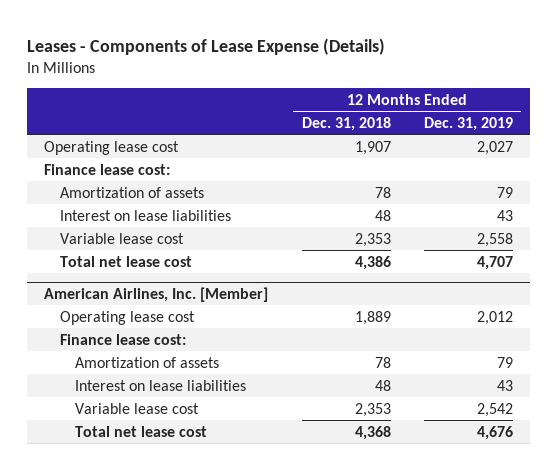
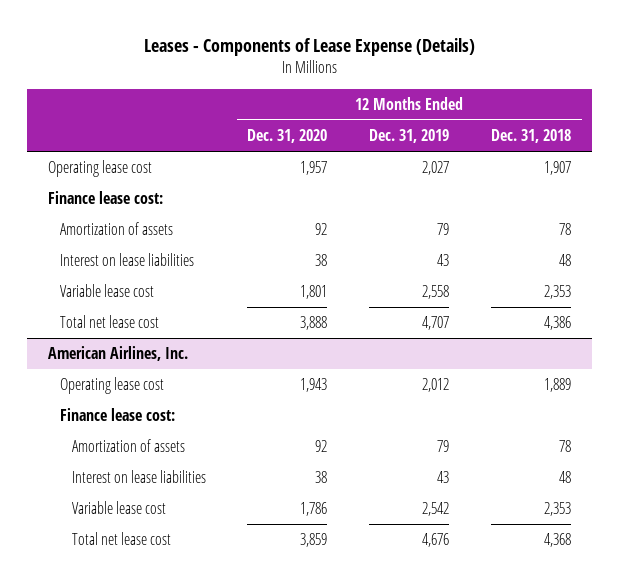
- | 12 Months Ended Dec. 31, 2018 | 12 Months Ended Dec. 31, 2019
+ | 12 Months Ended Dec. 31, 2020 | 12 Months Ended Dec. 31, 2019 | 12 Months Ended Dec. 31, 2018
- American Airlines, Inc. [Member]
+ American Airlines, Inc.

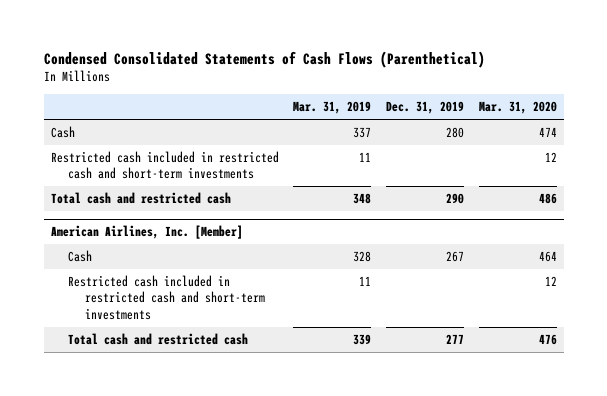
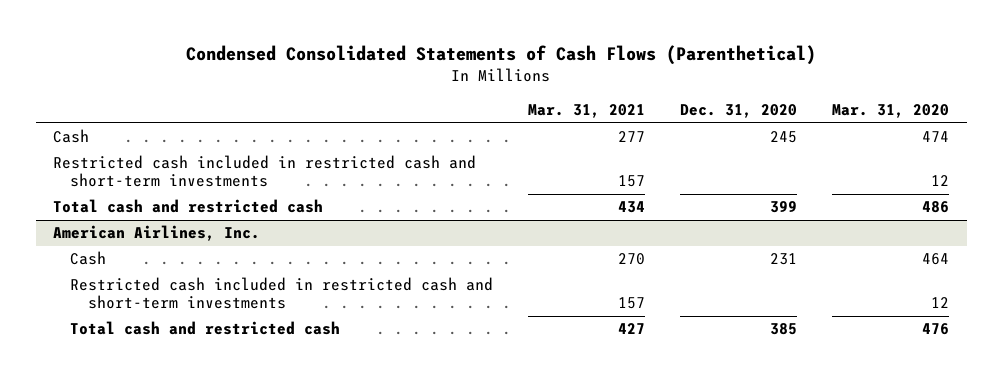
- | Mar. 31, 2019 | Dec. 31, 2019 | Mar. 31, 2020
+ | Mar. 31, 2021 | Dec. 31, 2020 | Mar. 31, 2020
- American Airlines, Inc. [Member]
+ American Airlines, Inc.

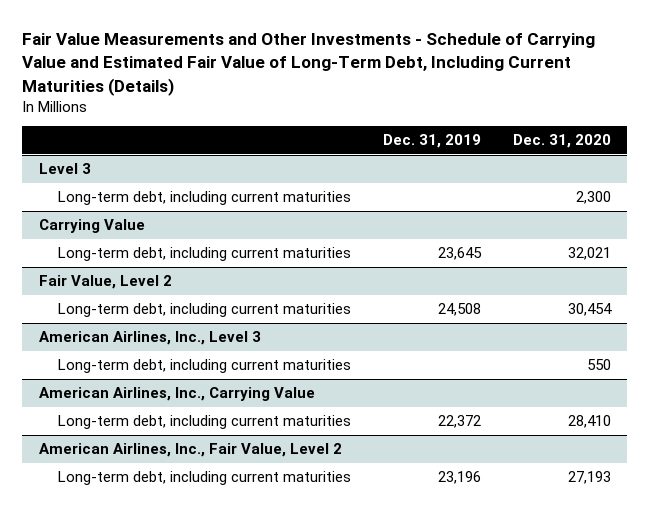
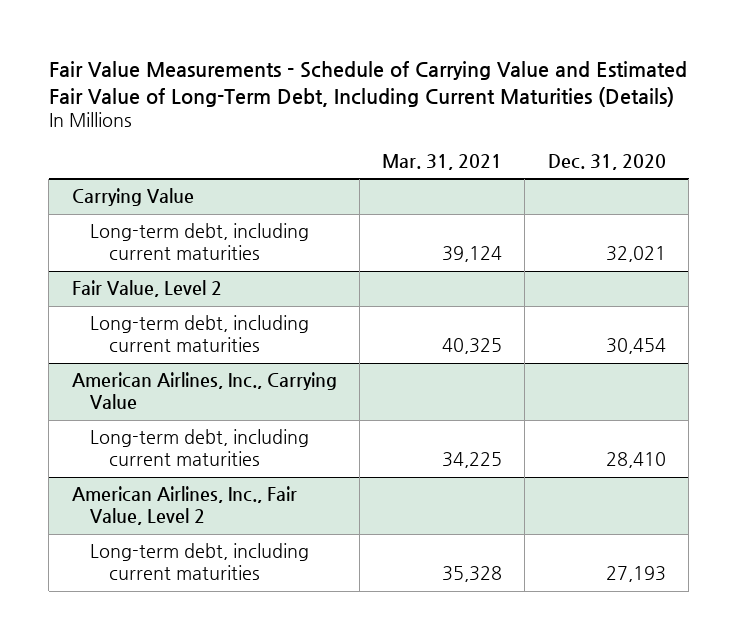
- Fair Value Measurements and Other Investments - Schedule of Carrying Value and Estimated Fair Value of Long-Term Debt, Including Current Maturities (Details)
+ Fair Value Measurements - Schedule of Carrying Value and Estimated Fair Value of Long-Term Debt, Including Current Maturities (Details)
- | Dec. 31, 2019 | Dec. 31, 2020
+ | Mar. 31, 2021 | Dec. 31, 2020
- Level 3
- Long-term debt, including current maturities | | 2,300
- American Airlines, Inc., Level 3
- Long-term debt, including current maturities | | 550

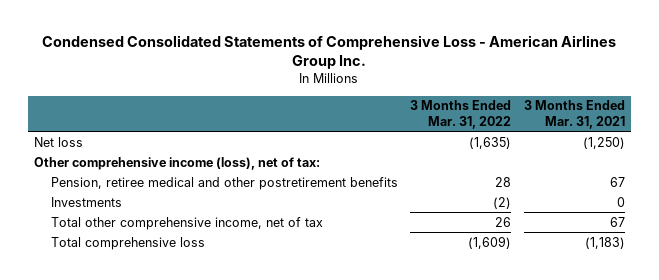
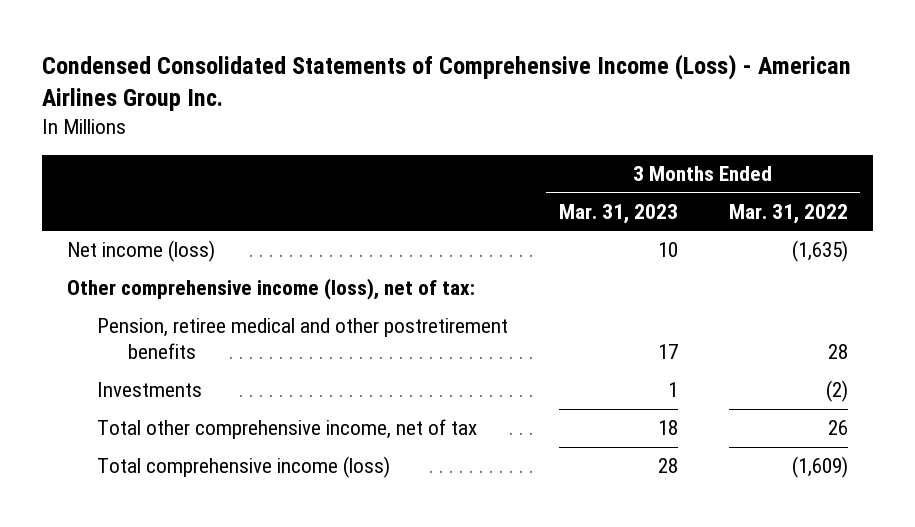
- Condensed Consolidated Statements of Comprehensive Loss - American Airlines Group Inc.
+ Condensed Consolidated Statements of Comprehensive Income (Loss) - American Airlines Group Inc.
- | 3 Months Ended Mar. 31, 2022 | 3 Months Ended Mar. 31, 2021
+ | 3 Months Ended Mar. 31, 2023 | 3 Months Ended Mar. 31, 2022
- Net loss | (1,635) | (1,250)
+ Net income (loss) | 10 | (1,635)
- Total comprehensive loss | (1,609) | (1,183)
+ Total comprehensive income (loss) | 28 | (1,609)

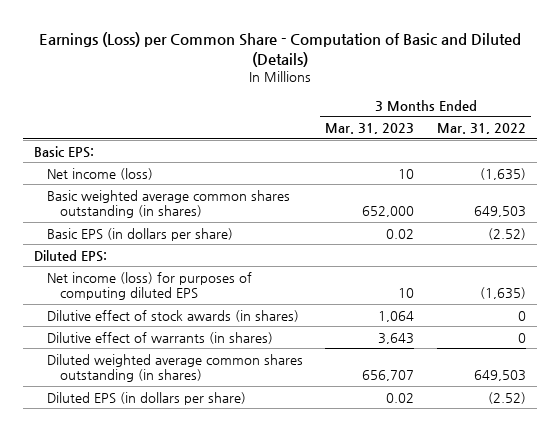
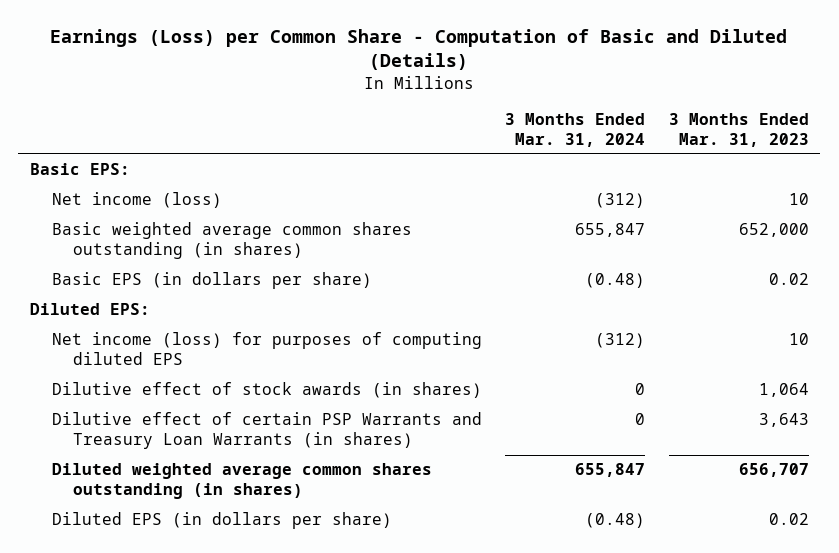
- | 3 Months Ended Mar. 31, 2023 | 3 Months Ended Mar. 31, 2022
+ | 3 Months Ended Mar. 31, 2024 | 3 Months Ended Mar. 31, 2023
- Dilutive effect of warrants (in shares) | 3,643 | 0
+ Dilutive effect of certain PSP Warrants and Treasury Loan Warrants (in shares) | 0 | 3,643

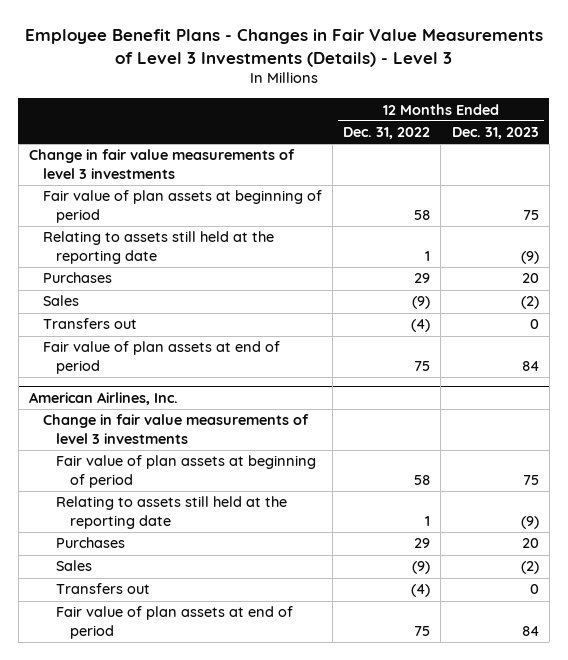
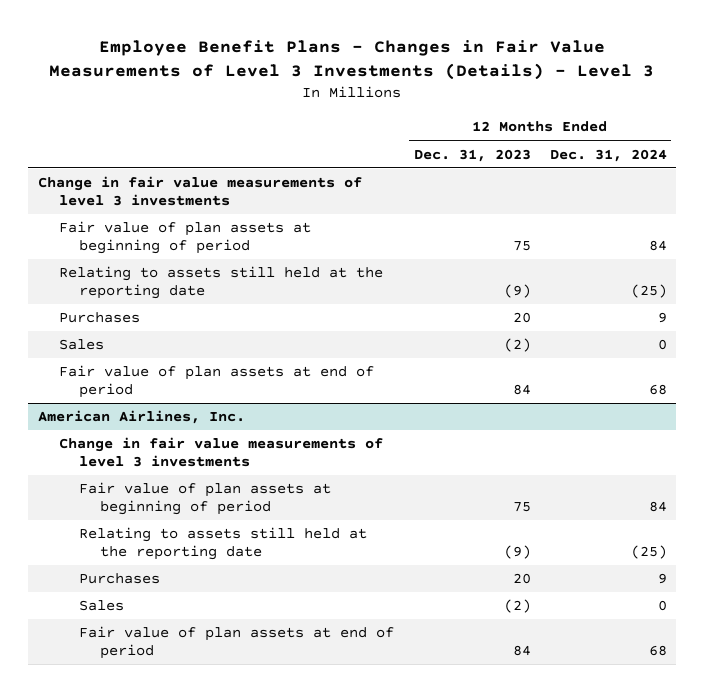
- | 12 Months Ended Dec. 31, 2022 | 12 Months Ended Dec. 31, 2023
+ | 12 Months Ended Dec. 31, 2023 | 12 Months Ended Dec. 31, 2024
- Transfers out | (4) | 0
@ American Airlines, Inc.
- Transfers out | (4) | 0

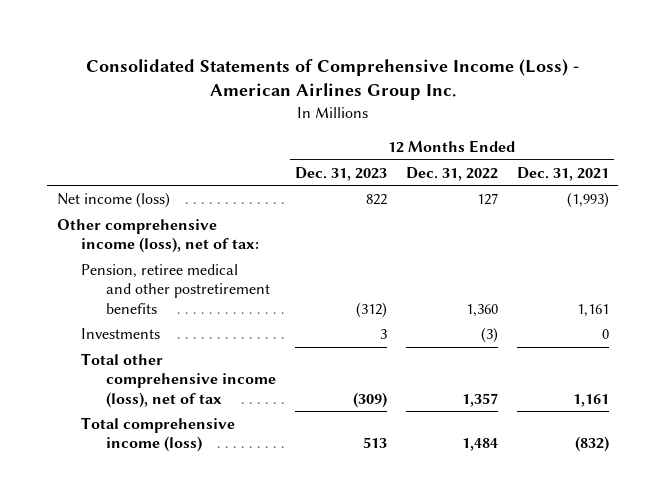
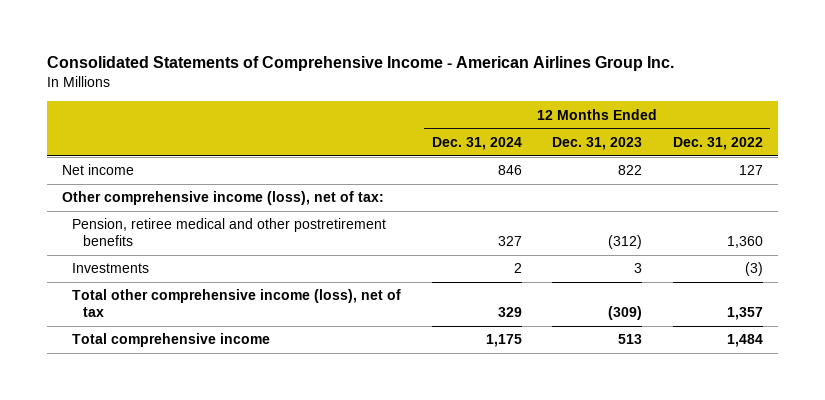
- Consolidated Statements of Comprehensive Income (Loss) - American Airlines Group Inc.
+ Consolidated Statements of Comprehensive Income - American Airlines Group Inc.
- | 12 Months Ended Dec. 31, 2023 | 12 Months Ended Dec. 31, 2022 | 12 Months Ended Dec. 31, 2021
+ | 12 Months Ended Dec. 31, 2024 | 12 Months Ended Dec. 31, 2023 | 12 Months Ended Dec. 31, 2022
- Net income (loss) | 822 | 127 | (1,993)
+ Net income | 846 | 822 | 127
- Total comprehensive income (loss) | 513 | 1,484 | (832)
+ Total comprehensive income | 1,175 | 513 | 1,484

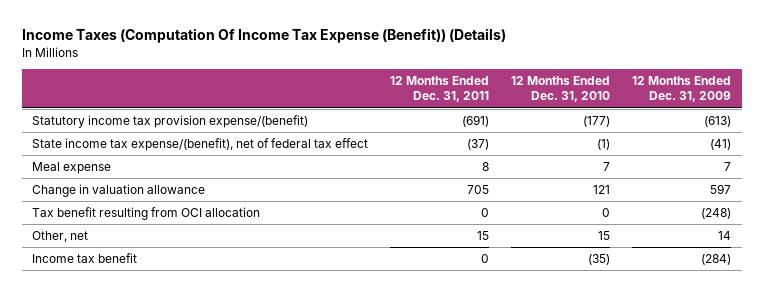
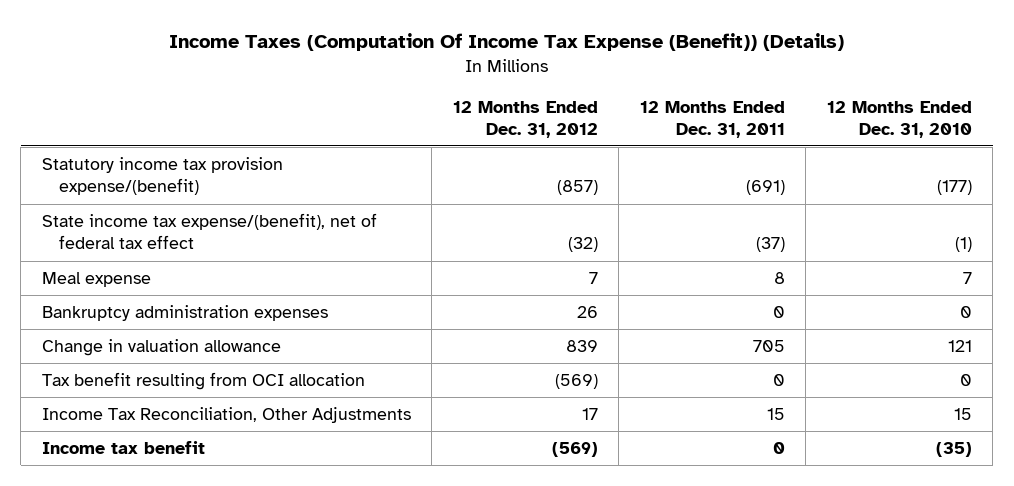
- | 12 Months Ended Dec. 31, 2011 | 12 Months Ended Dec. 31, 2010 | 12 Months Ended Dec. 31, 2009
+ | 12 Months Ended Dec. 31, 2012 | 12 Months Ended Dec. 31, 2011 | 12 Months Ended Dec. 31, 2010
+ Bankruptcy administration expenses | 26 | 0 | 0
- Other, net | 15 | 15 | 14
+ Income Tax Reconciliation, Other Adjustments | 17 | 15 | 15

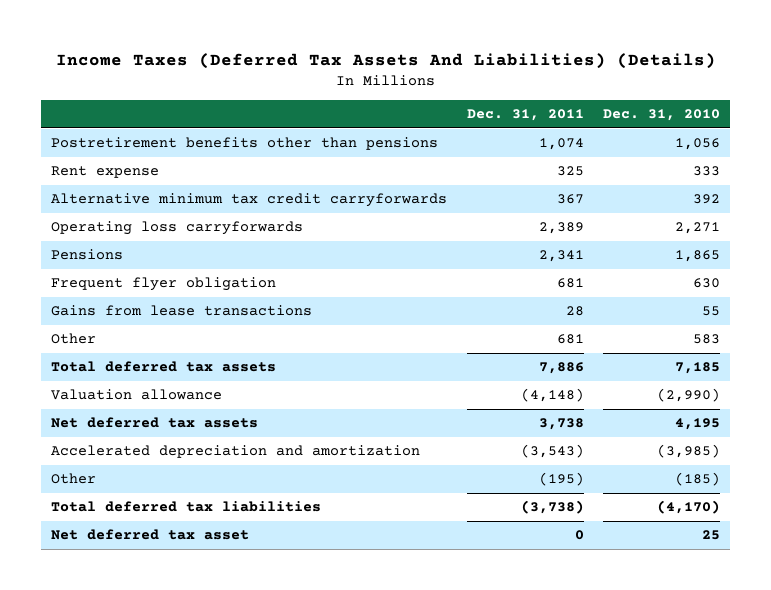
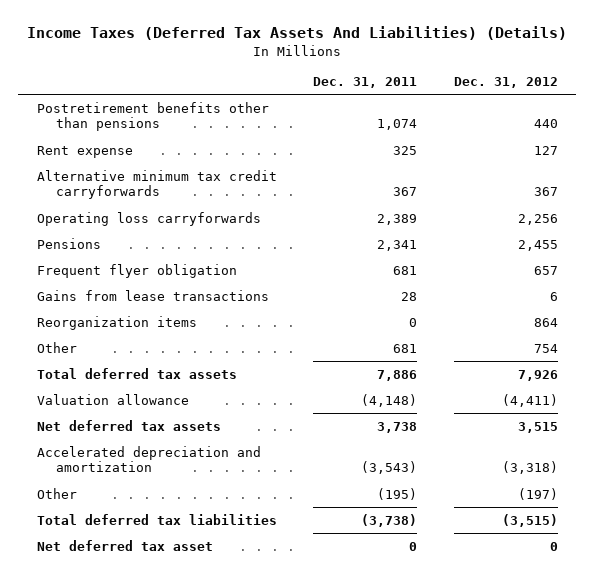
- | Dec. 31, 2011 | Dec. 31, 2010
+ | Dec. 31, 2011 | Dec. 31, 2012
+ Reorganization items | 0 | 864

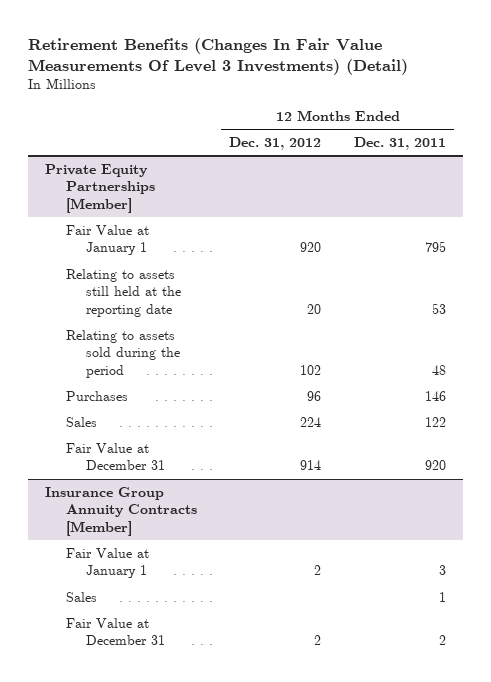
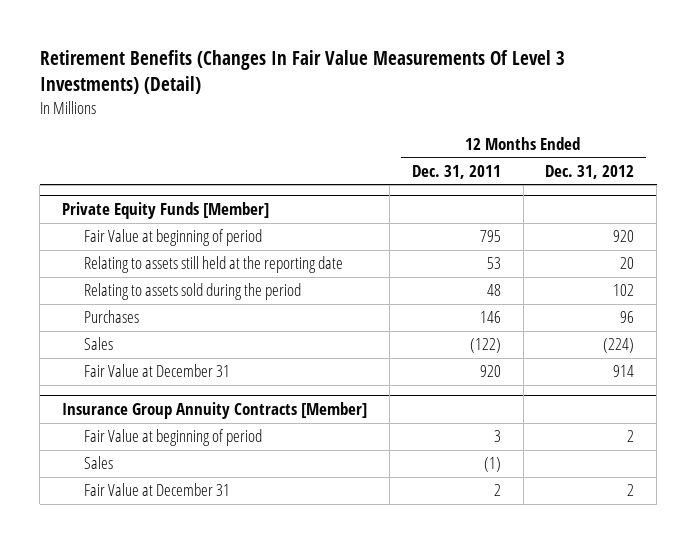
- | 12 Months Ended Dec. 31, 2012 | 12 Months Ended Dec. 31, 2011
+ | 12 Months Ended Dec. 31, 2011 | 12 Months Ended Dec. 31, 2012
- Private Equity Partnerships [Member]
- Fair Value at January 1 | 920 | 795
+ Private Equity Funds [Member]
+ Fair Value at beginning of period | 795 | 920
- Sales | 224 | 122
+ Sales | (122) | (224)
@ Insurance Group Annuity Contracts [Member]
- Fair Value at January 1 | 2 | 3
- Sales | | 1
+ Fair Value at beginning of period | 3 | 2
+ Sales | (1) |

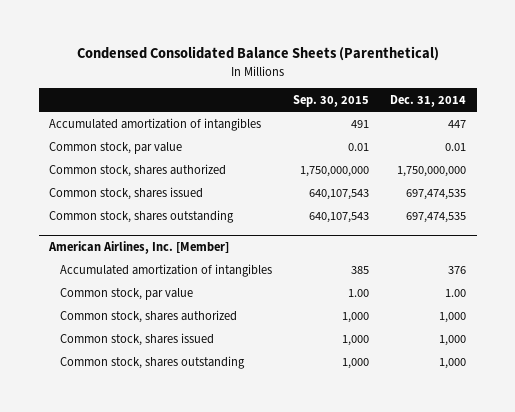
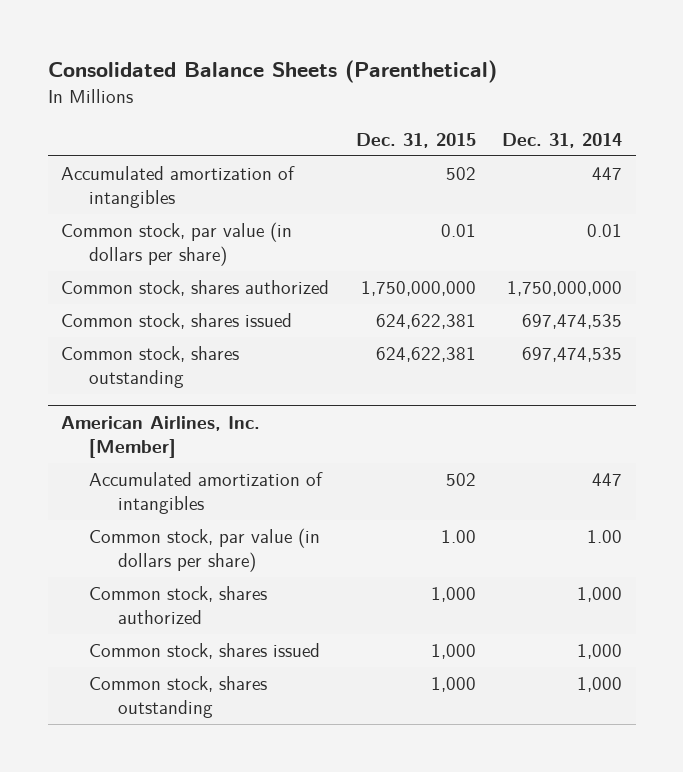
- Condensed Consolidated Balance Sheets (Parenthetical)
+ Consolidated Balance Sheets (Parenthetical)
- | Sep. 30, 2015 | Dec. 31, 2014
+ | Dec. 31, 2015 | Dec. 31, 2014
- Common stock, par value | 0.01 | 0.01
+ Common stock, par value (in dollars per share) | 0.01 | 0.01
@ American Airlines, Inc. [Member]
- Accumulated amortization of intangibles | 385 | 376
- Common stock, par value | 1.00 | 1.00
+ Accumulated amortization of intangibles | 502 | 447
+ Common stock, par value (in dollars per share) | 1.00 | 1.00

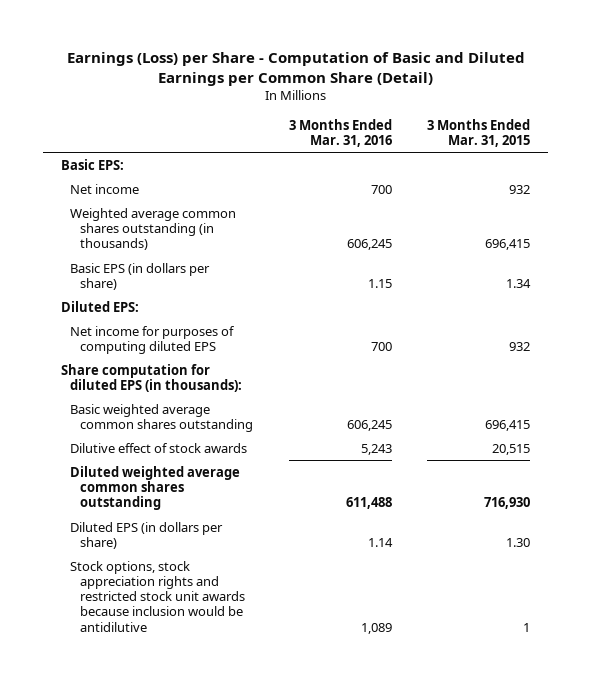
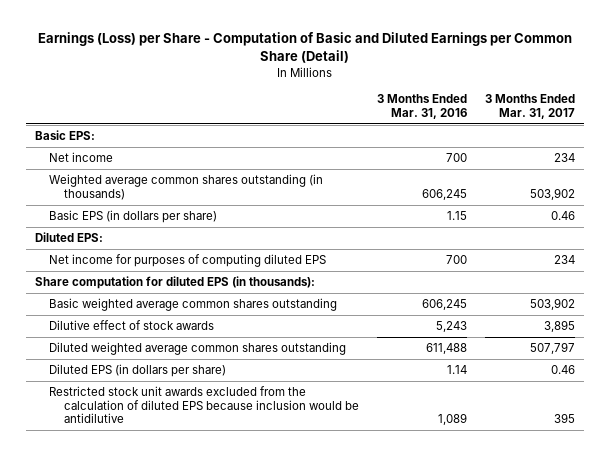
- | 3 Months Ended Mar. 31, 2016 | 3 Months Ended Mar. 31, 2015
+ | 3 Months Ended Mar. 31, 2016 | 3 Months Ended Mar. 31, 2017
- Stock options, stock appreciation rights and restricted stock unit awards because inclusion would be antidilutive | 1,089 | 1
+ Restricted stock unit awards excluded from the calculation of diluted EPS because inclusion would be antidilutive | 1,089 | 395

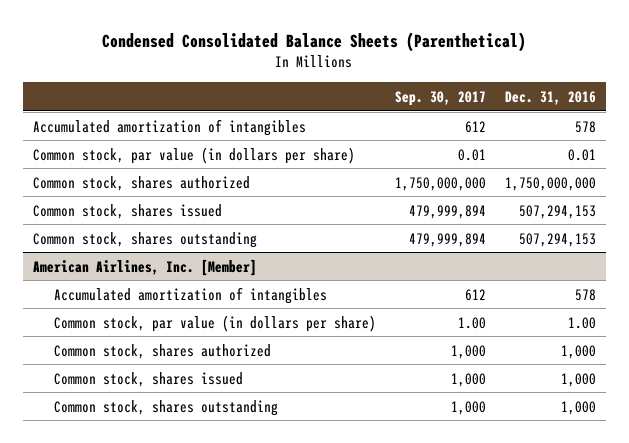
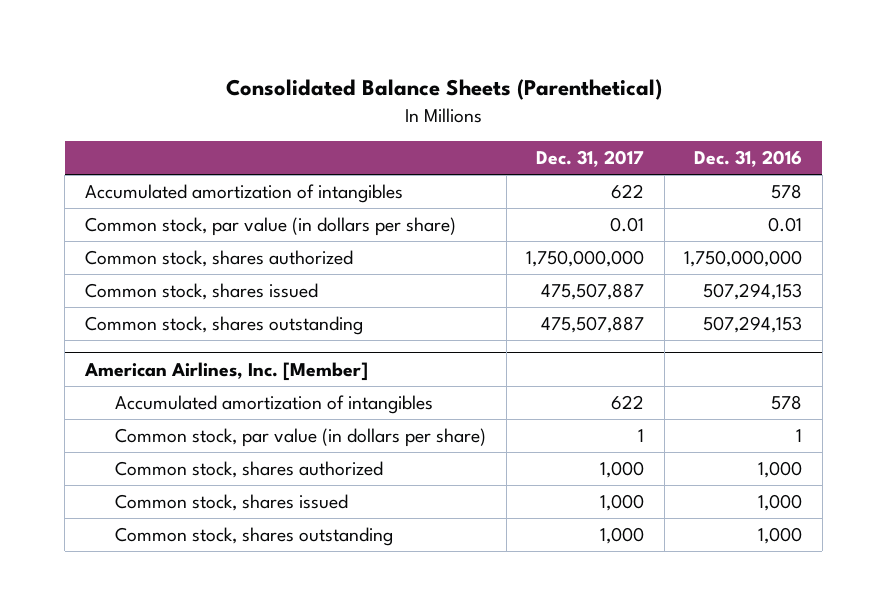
- Condensed Consolidated Balance Sheets (Parenthetical)
+ Consolidated Balance Sheets (Parenthetical)
- | Sep. 30, 2017 | Dec. 31, 2016
+ | Dec. 31, 2017 | Dec. 31, 2016
@ American Airlines, Inc. [Member]
- Common stock, par value (in dollars per share) | 1.00 | 1.00
+ Common stock, par value (in dollars per share) | 1 | 1

